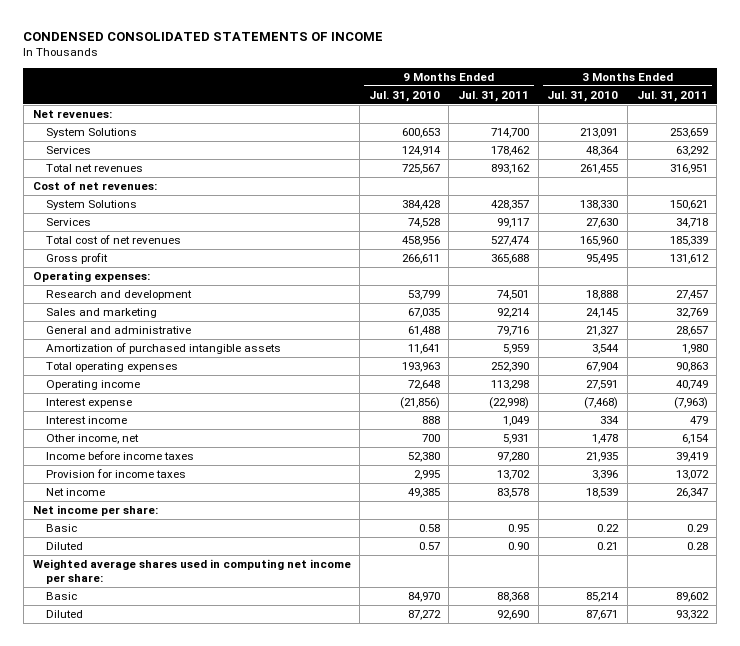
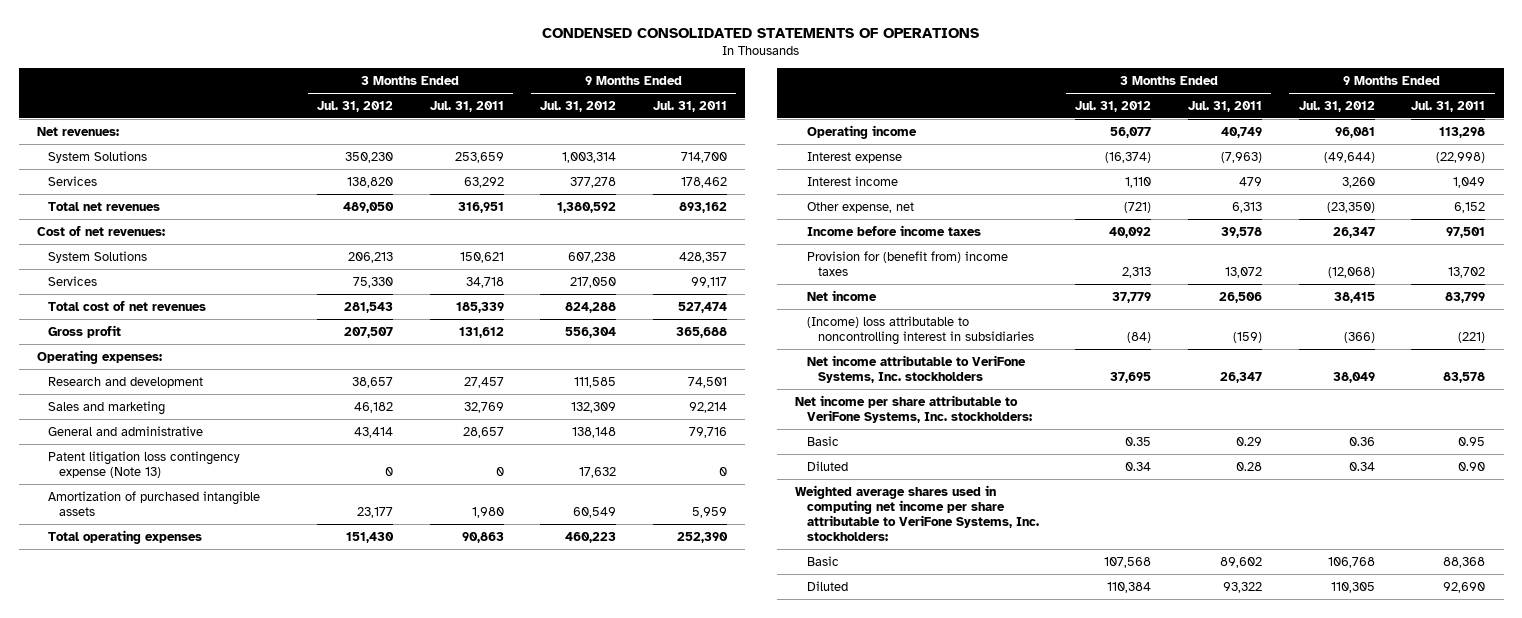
- CONDENSED CONSOLIDATED STATEMENTS OF INCOME
+ CONDENSED CONSOLIDATED STATEMENTS OF OPERATIONS
- | 9 Months Ended Jul. 31, 2010 | 9 Months Ended Jul. 31, 2011 | 3 Months Ended Jul. 31, 2010 | 3 Months Ended Jul. 31, 2011
+ | 3 Months Ended Jul. 31, 2012 | 3 Months Ended Jul. 31, 2011 | 9 Months Ended Jul. 31, 2012 | 9 Months Ended Jul. 31, 2011
+ Patent litigation loss contingency expense (Note 13) | 0 | 0 | 17,632 | 0
- Other income, net | 700 | 5,931 | 1,478 | 6,154
- Income before income taxes | 52,380 | 97,280 | 21,935 | 39,419
- Provision for income taxes | 2,995 | 13,702 | 3,396 | 13,072
- Net income | 49,385 | 83,578 | 18,539 | 26,347
- Net income per share:
+ Other expense, net | (721) | 6,313 | (23,350) | 6,152
+ Income before income taxes | 40,092 | 39,578 | 26,347 | 97,501
+ Provision for (benefit from) income taxes | 2,313 | 13,072 | (12,068) | 13,702
+ Net income | 37,779 | 26,506 | 38,415 | 83,799
+ (Income) loss attributable to noncontrolling interest in subsidiaries | (84) | (159) | (366) | (221)
+ Net income attributable to VeriFone Systems, Inc. stockholders | 37,695 | 26,347 | 38,049 | 83,578
+ Net income per share attributable to VeriFone Systems, Inc. stockholders:
- Weighted average shares used in computing net income per share:
+ Weighted average shares used in computing net income per share attributable to VeriFone Systems, Inc. stockholders:

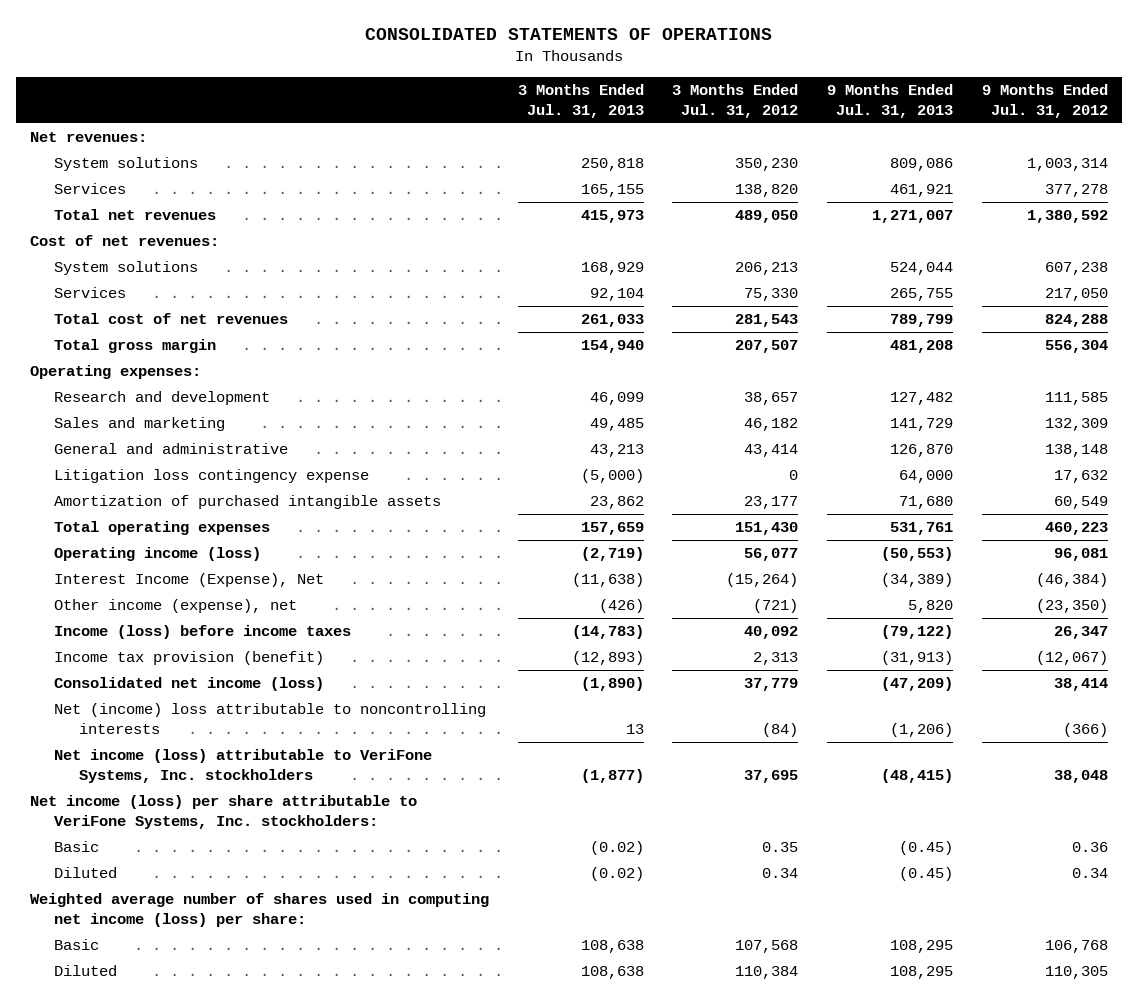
- CONDENSED CONSOLIDATED STATEMENTS OF OPERATIONS
+ CONSOLIDATED STATEMENTS OF OPERATIONS
- | 3 Months Ended Jul. 31, 2012 | 3 Months Ended Jul. 31, 2011 | 9 Months Ended Jul. 31, 2012 | 9 Months Ended Jul. 31, 2011
+ | 3 Months Ended Jul. 31, 2013 | 3 Months Ended Jul. 31, 2012 | 9 Months Ended Jul. 31, 2013 | 9 Months Ended Jul. 31, 2012
- System Solutions | 350,230 | 253,659 | 1,003,314 | 714,700
+ System solutions | 250,818 | 350,230 | 809,086 | 1,003,314
- System Solutions | 206,213 | 150,621 | 607,238 | 428,357
+ System solutions | 168,929 | 206,213 | 524,044 | 607,238
- Gross profit | 207,507 | 131,612 | 556,304 | 365,688
+ Total gross margin | 154,940 | 207,507 | 481,208 | 556,304
- Patent litigation loss contingency expense (Note 13) | 0 | 0 | 17,632 | 0
+ Litigation loss contingency expense | (5,000) | 0 | 64,000 | 17,632
- Operating income | 56,077 | 40,749 | 96,081 | 113,298
- Interest expense | (16,374) | (7,963) | (49,644) | (22,998)
- Interest income | 1,110 | 479 | 3,260 | 1,049
- Other expense, net | (721) | 6,313 | (23,350) | 6,152
- Income before income taxes | 40,092 | 39,578 | 26,347 | 97,501
- Provision for (benefit from) income taxes | 2,313 | 13,072 | (12,068) | 13,702
- Net income | 37,779 | 26,506 | 38,415 | 83,799
- (Income) loss attributable to noncontrolling interest in subsidiaries | (84) | (159) | (366) | (221)
- Net income attributable to VeriFone Systems, Inc. stockholders | 37,695 | 26,347 | 38,049 | 83,578
- Net income per share attributable to VeriFone Systems, Inc. stockholders:
+ Operating income (loss) | (2,719) | 56,077 | (50,553) | 96,081
+ Interest Income (Expense), Net | (11,638) | (15,264) | (34,389) | (46,384)
+ Other income (expense), net | (426) | (721) | 5,820 | (23,350)
+ Income (loss) before income taxes | (14,783) | 40,092 | (79,122) | 26,347
+ Income tax provision (benefit) | (12,893) | 2,313 | (31,913) | (12,067)
+ Consolidated net income (loss) | (1,890) | 37,779 | (47,209) | 38,414
+ Net (income) loss attributable to noncontrolling interests | 13 | (84) | (1,206) | (366)
+ Net income (loss) attributable to VeriFone Systems, Inc. stockholders | (1,877) | 37,695 | (48,415) | 38,048
+ Net income (loss) per share attributable to VeriFone Systems, Inc. stockholders:
- Weighted average shares used in computing net income per share attributable to VeriFone Systems, Inc. stockholders:
+ Weighted average number of shares used in computing net income (loss) per share:

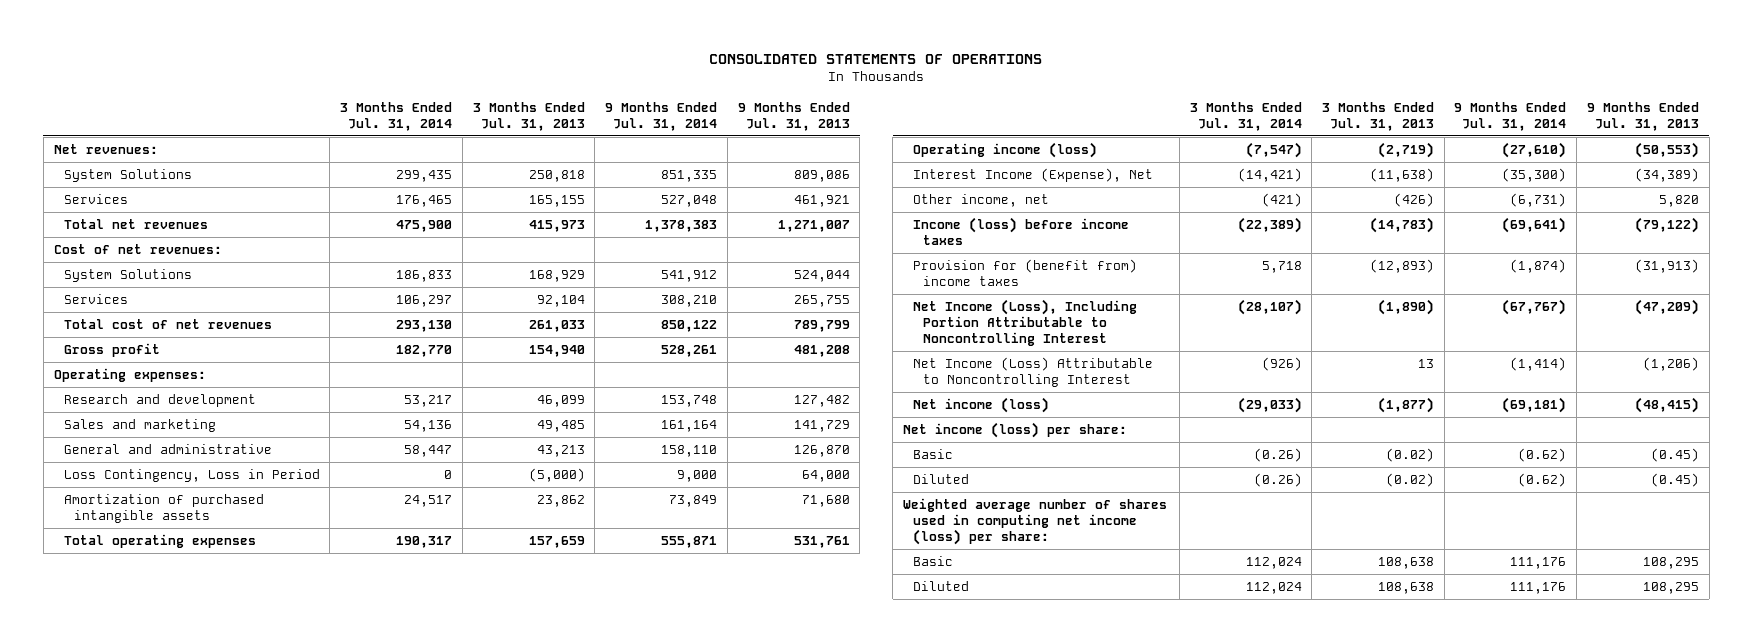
- | 3 Months Ended Jul. 31, 2013 | 3 Months Ended Jul. 31, 2012 | 9 Months Ended Jul. 31, 2013 | 9 Months Ended Jul. 31, 2012
+ | 3 Months Ended Jul. 31, 2014 | 3 Months Ended Jul. 31, 2013 | 9 Months Ended Jul. 31, 2014 | 9 Months Ended Jul. 31, 2013
- System solutions | 250,818 | 350,230 | 809,086 | 1,003,314
+ System Solutions | 299,435 | 250,818 | 851,335 | 809,086
- System solutions | 168,929 | 206,213 | 524,044 | 607,238
+ System Solutions | 186,833 | 168,929 | 541,912 | 524,044
- Total gross margin | 154,940 | 207,507 | 481,208 | 556,304
+ Gross profit | 182,770 | 154,940 | 528,261 | 481,208
- Litigation loss contingency expense | (5,000) | 0 | 64,000 | 17,632
+ Loss Contingency, Loss in Period | 0 | (5,000) | 9,000 | 64,000
- Other income (expense), net | (426) | (721) | 5,820 | (23,350)
+ Other income, net | (421) | (426) | (6,731) | 5,820
- Income tax provision (benefit) | (12,893) | 2,313 | (31,913) | (12,067)
- Consolidated net income (loss) | (1,890) | 37,779 | (47,209) | 38,414
- Net (income) loss attributable to noncontrolling interests | 13 | (84) | (1,206) | (366)
- Net income (loss) attributable to VeriFone Systems, Inc. stockholders | (1,877) | 37,695 | (48,415) | 38,048
- Net income (loss) per share attributable to VeriFone Systems, Inc. stockholders:
+ Provision for (benefit from) income taxes | 5,718 | (12,893) | (1,874) | (31,913)
+ Net Income (Loss), Including Portion Attributable to Noncontrolling Interest | (28,107) | (1,890) | (67,767) | (47,209)
+ Net Income (Loss) Attributable to Noncontrolling Interest | (926) | 13 | (1,414) | (1,206)
+ Net income (loss) | (29,033) | (1,877) | (69,181) | (48,415)
+ Net income (loss) per share:

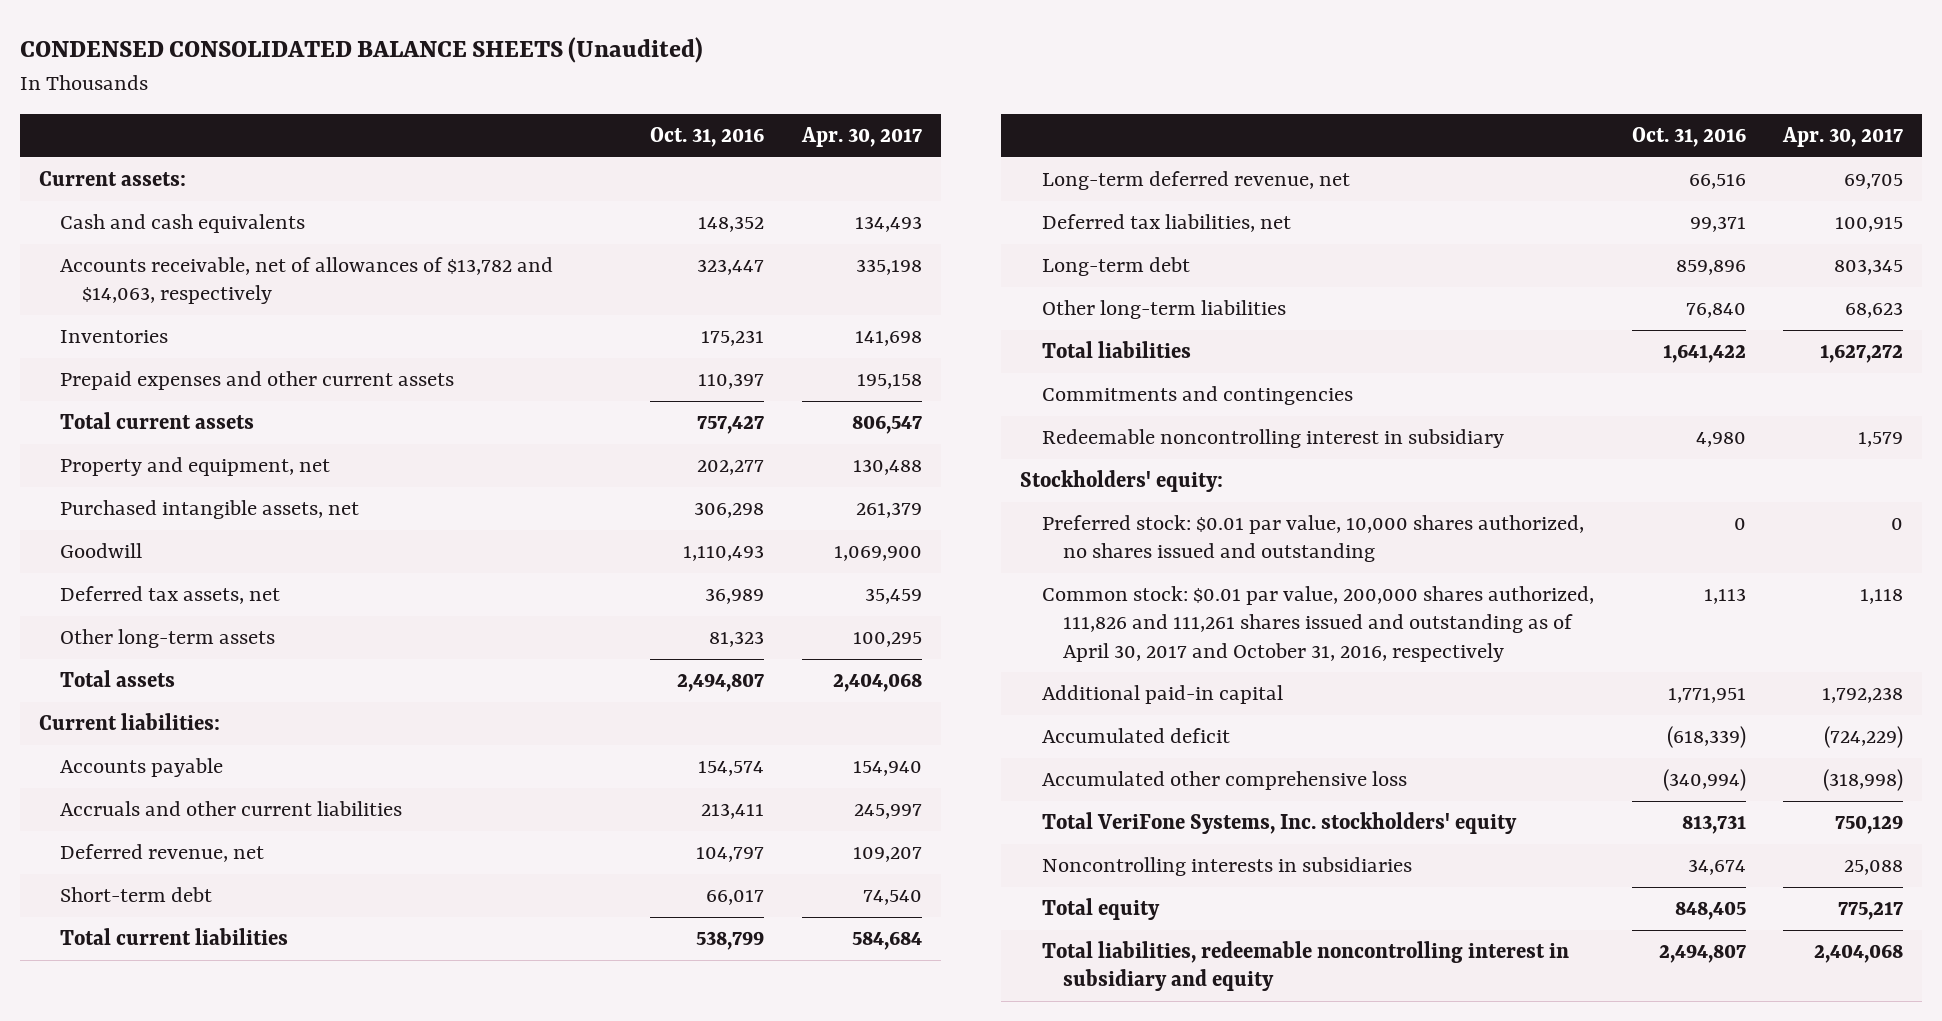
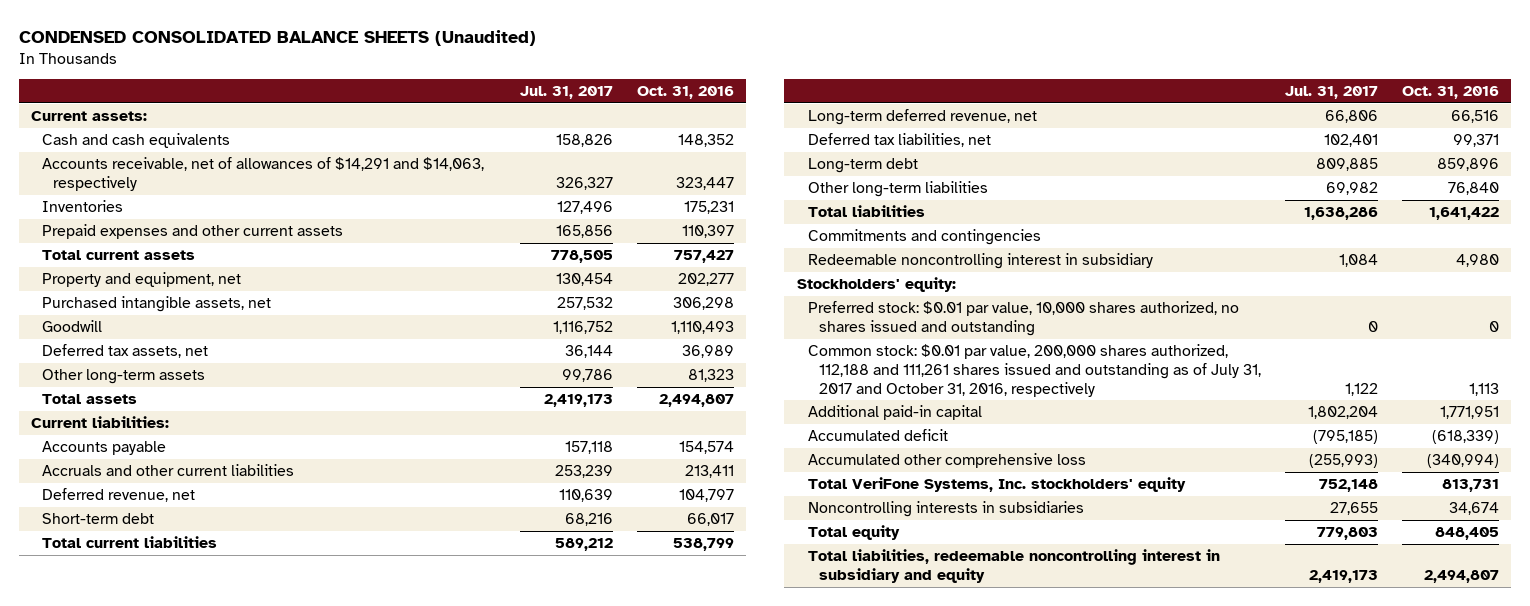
- | Oct. 31, 2016 | Apr. 30, 2017
+ | Jul. 31, 2017 | Oct. 31, 2016
- Accounts receivable, net of allowances of $13,782 and $14,063, respectively | 323,447 | 335,198
+ Accounts receivable, net of allowances of $14,291 and $14,063, respectively | 326,327 | 323,447
- Common stock: $0.01 par value, 200,000 shares authorized, 111,826 and 111,261 shares issued and outstanding as of April 30, 2017 and October 31, 2016, respectively | 1,113 | 1,118
+ Common stock: $0.01 par value, 200,000 shares authorized, 112,188 and 111,261 shares issued and outstanding as of July 31, 2017 and October 31, 2016, respectively | 1,122 | 1,113

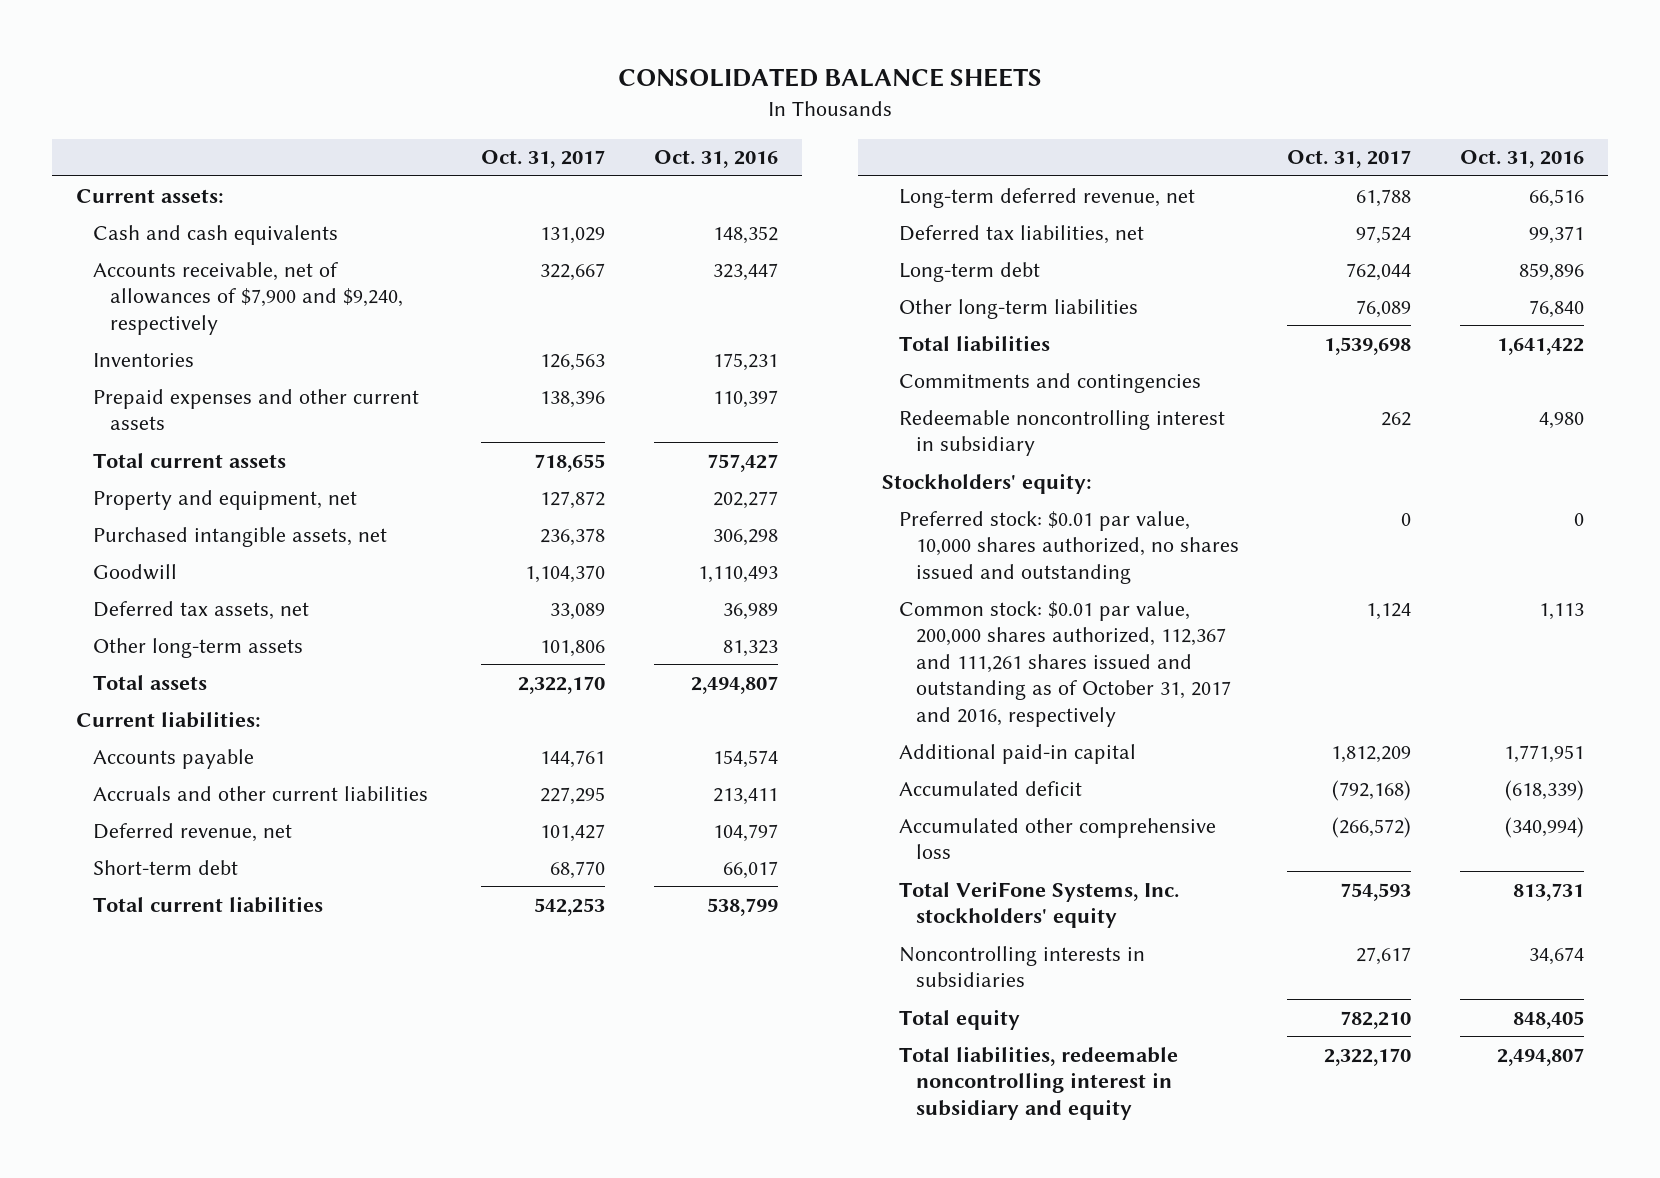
- CONDENSED CONSOLIDATED BALANCE SHEETS (Unaudited)
+ CONSOLIDATED BALANCE SHEETS
- | Jul. 31, 2017 | Oct. 31, 2016
+ | Oct. 31, 2017 | Oct. 31, 2016
- Accounts receivable, net of allowances of $14,291 and $14,063, respectively | 326,327 | 323,447
+ Accounts receivable, net of allowances of $7,900 and $9,240, respectively | 322,667 | 323,447
- Common stock: $0.01 par value, 200,000 shares authorized, 112,188 and 111,261 shares issued and outstanding as of July 31, 2017 and October 31, 2016, respectively | 1,122 | 1,113
+ Common stock: $0.01 par value, 200,000 shares authorized, 112,367 and 111,261 shares issued and outstanding as of October 31, 2017 and 2016, respectively | 1,124 | 1,113

